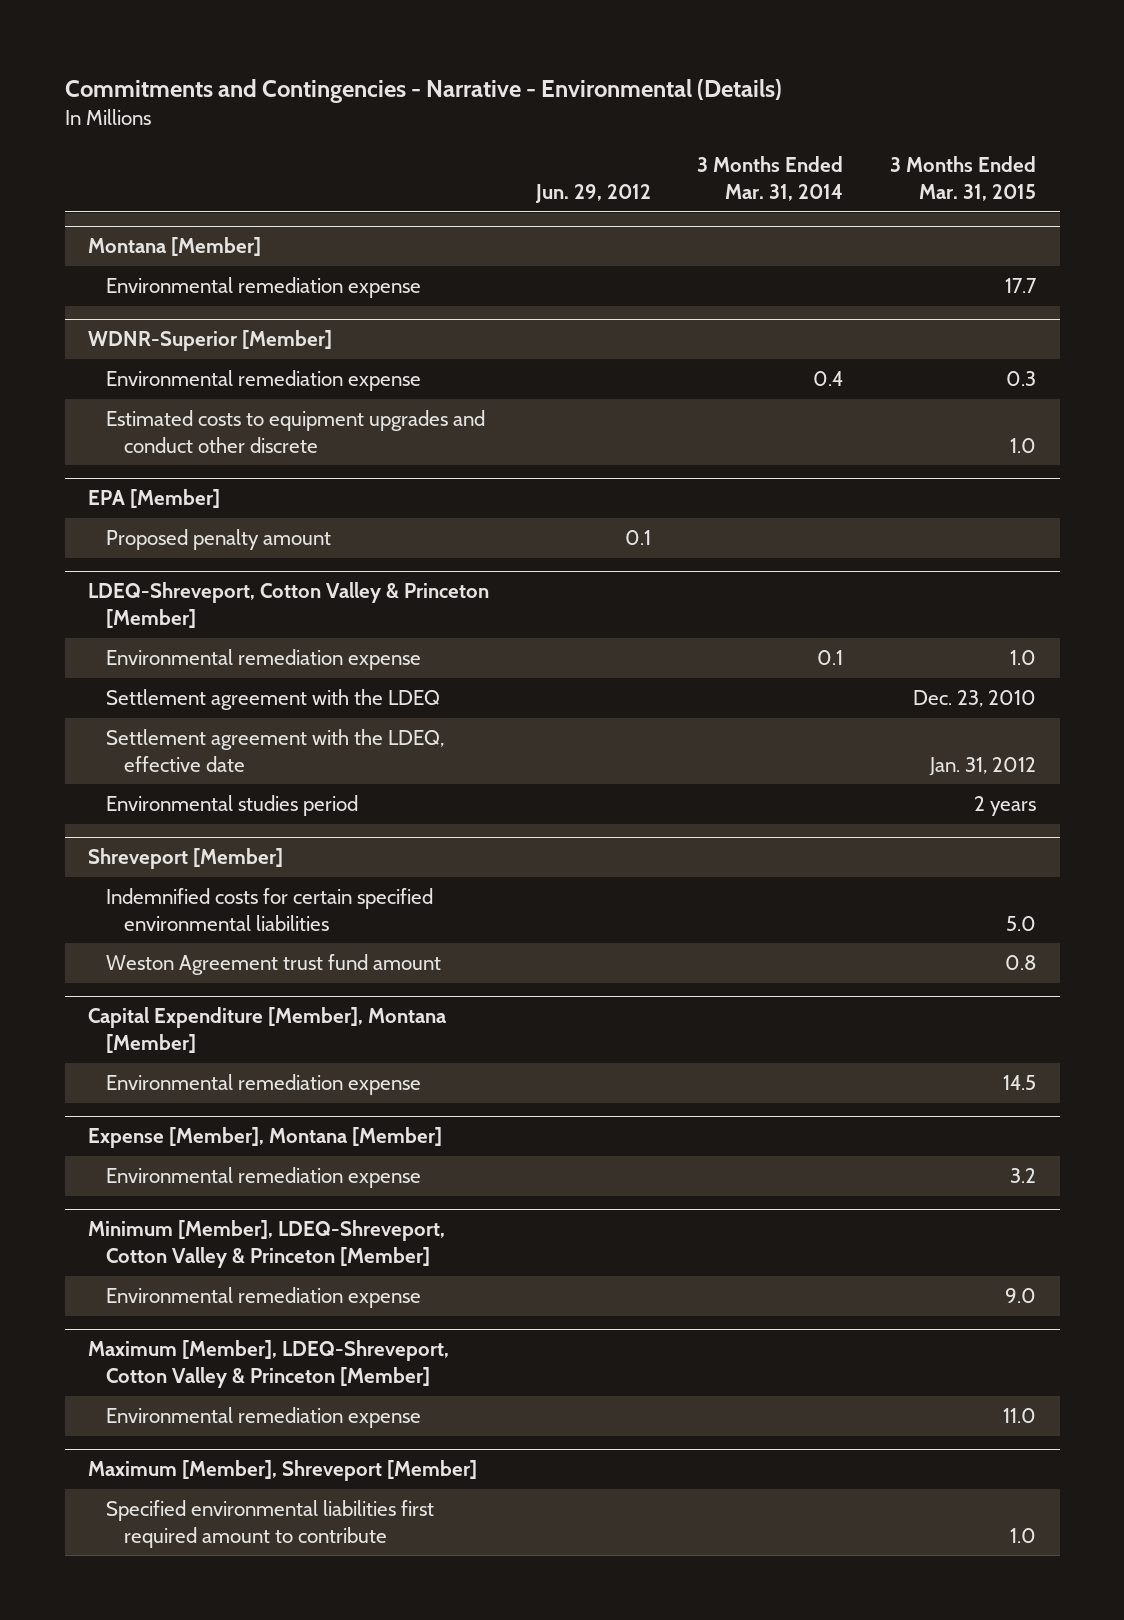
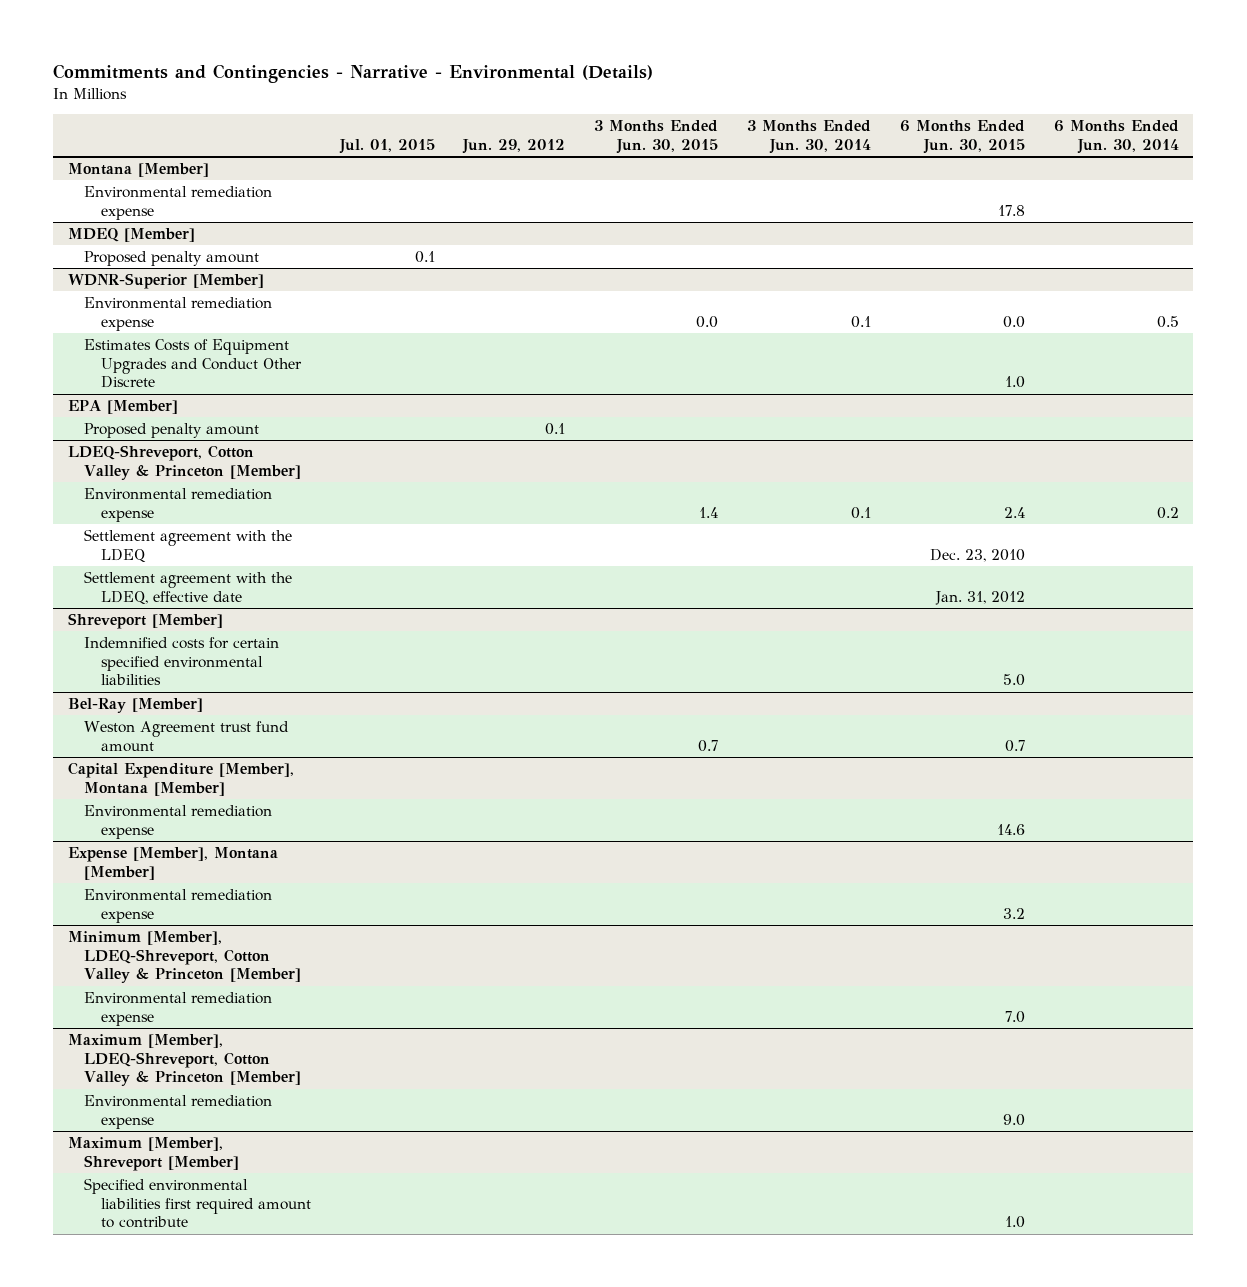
- | Jun. 29, 2012 | 3 Months Ended Mar. 31, 2014 | 3 Months Ended Mar. 31, 2015
+ | Jul. 01, 2015 | Jun. 29, 2012 | 3 Months Ended Jun. 30, 2015 | 3 Months Ended Jun. 30, 2014 | 6 Months Ended Jun. 30, 2015 | 6 Months Ended Jun. 30, 2014
+ MDEQ [Member]
+ Proposed penalty amount | 0.1 | | | | |
@ WDNR-Superior [Member]
- Estimated costs to equipment upgrades and conduct other discrete | | | 1.0
+ Estimates Costs of Equipment Upgrades and Conduct Other Discrete | | | | | 1.0 |
@ LDEQ-Shreveport, Cotton Valley & Princeton [Member]
- Environmental studies period | | | 2 years
@ Shreveport [Member]
- Weston Agreement trust fund amount | | | 0.8
+ Bel-Ray [Member]
+ Weston Agreement trust fund amount | | | 0.7 | | 0.7 |

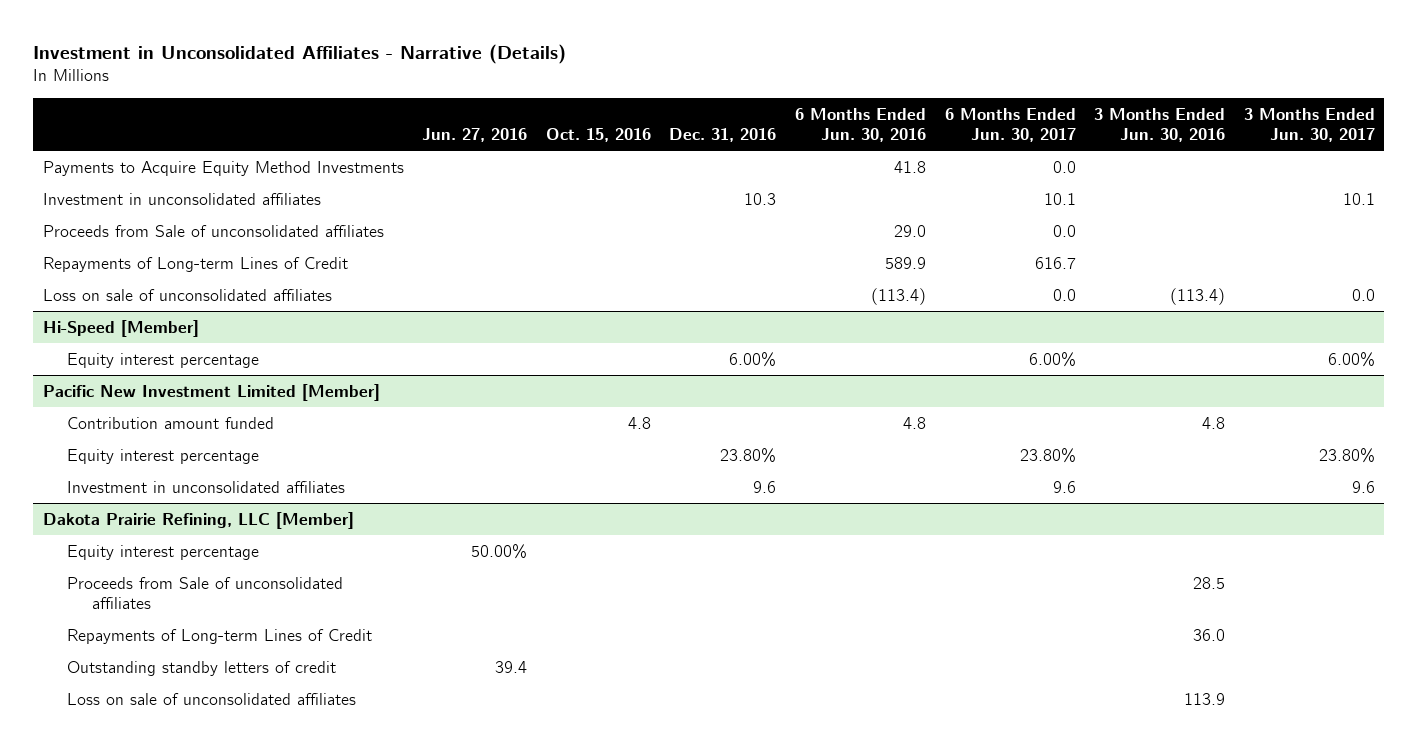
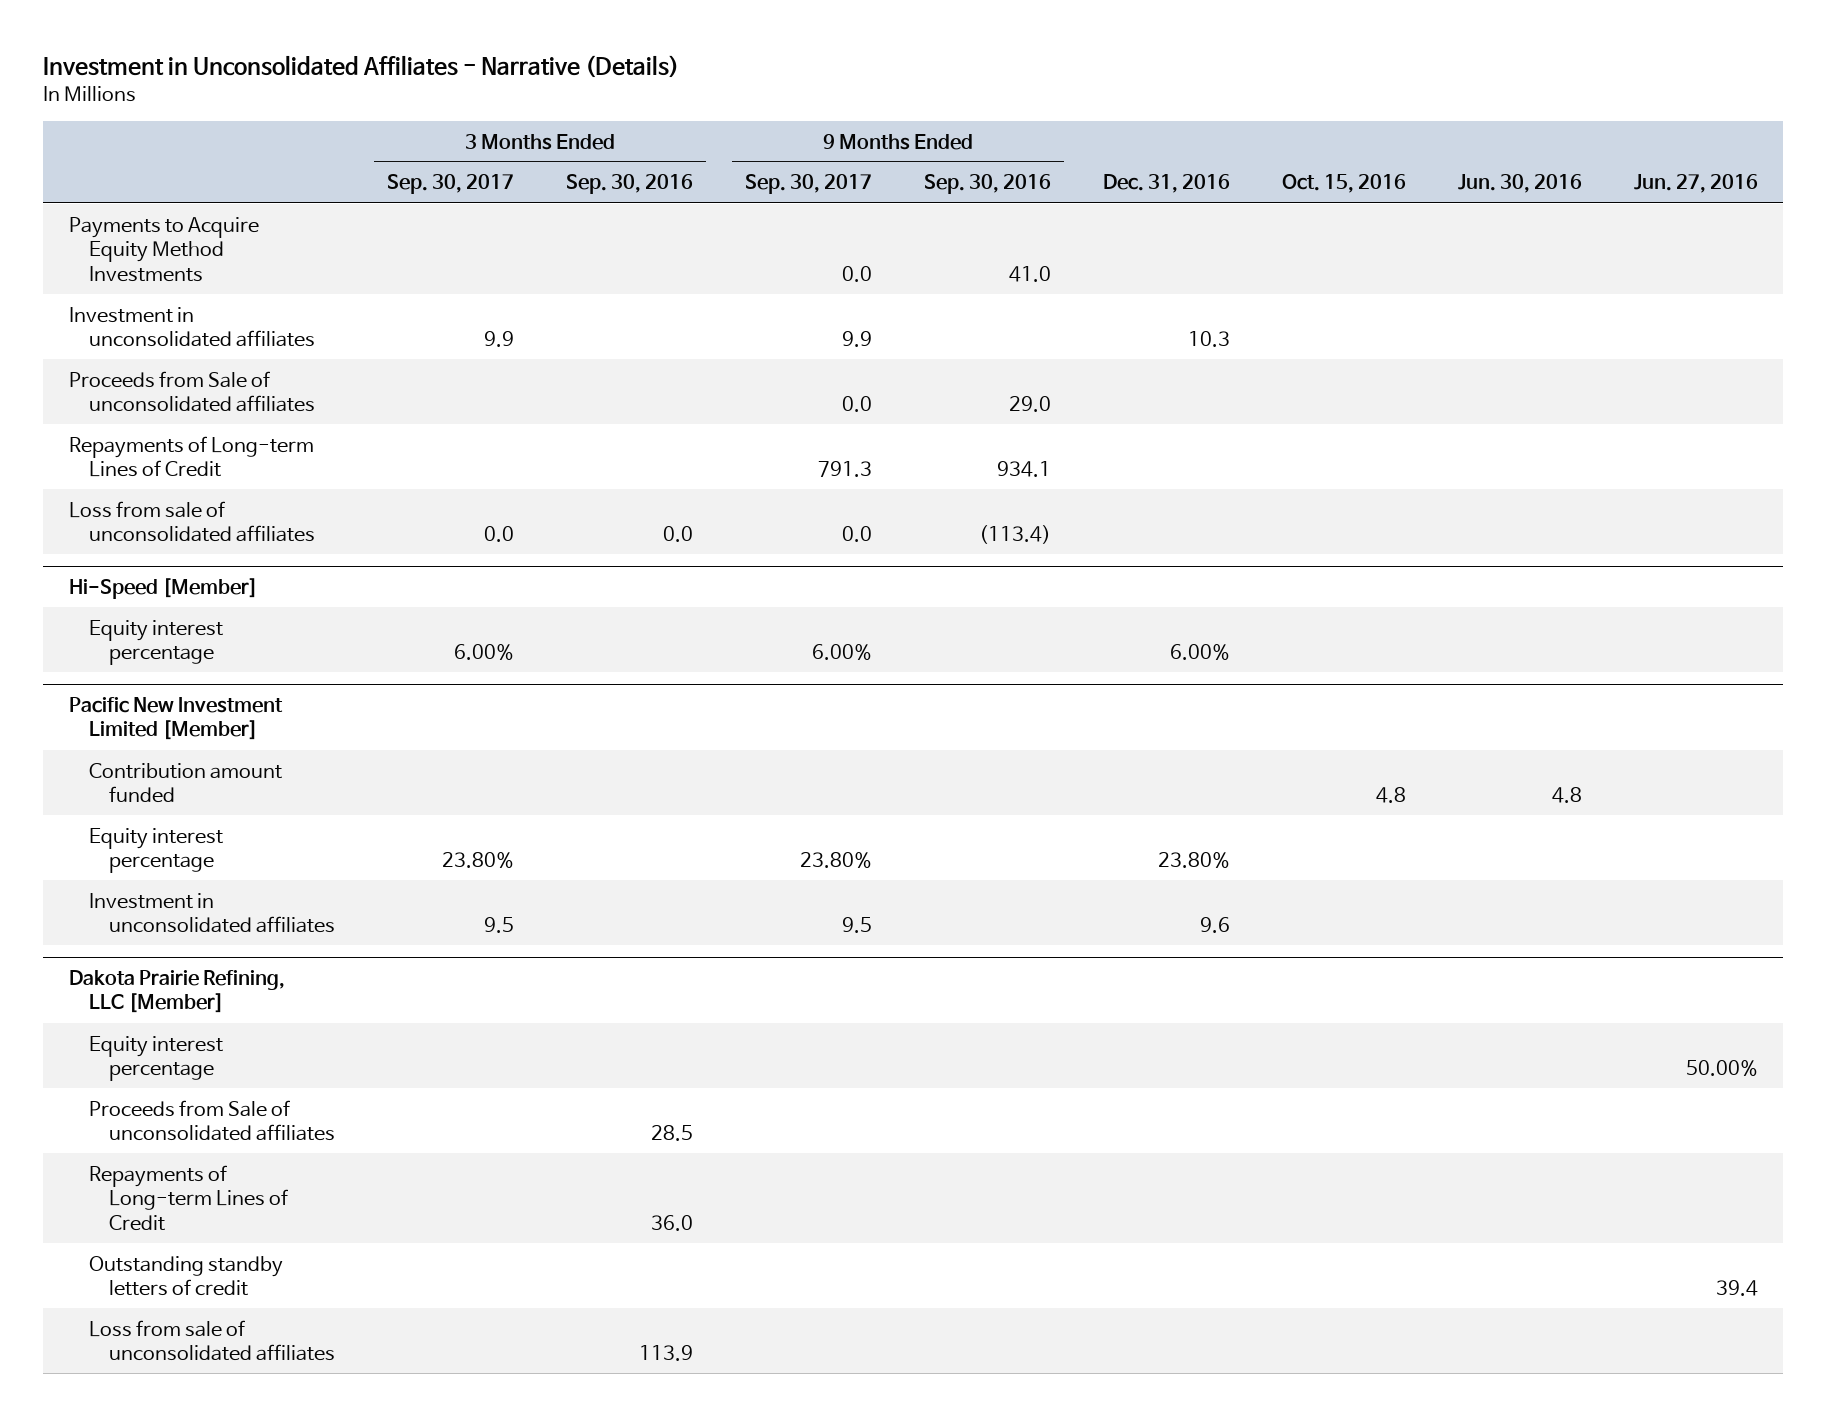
- | Jun. 27, 2016 | Oct. 15, 2016 | Dec. 31, 2016 | 6 Months Ended Jun. 30, 2016 | 6 Months Ended Jun. 30, 2017 | 3 Months Ended Jun. 30, 2016 | 3 Months Ended Jun. 30, 2017
+ | 3 Months Ended Sep. 30, 2017 | 3 Months Ended Sep. 30, 2016 | 9 Months Ended Sep. 30, 2017 | 9 Months Ended Sep. 30, 2016 | Dec. 31, 2016 | Oct. 15, 2016 | Jun. 30, 2016 | Jun. 27, 2016
- Loss on sale of unconsolidated affiliates | | | | (113.4) | 0.0 | (113.4) | 0.0
+ Loss from sale of unconsolidated affiliates | 0.0 | 0.0 | 0.0 | (113.4) | | | |
@ Dakota Prairie Refining, LLC [Member]
- Loss on sale of unconsolidated affiliates | | | | | | 113.9 |
+ Loss from sale of unconsolidated affiliates | | 113.9 | | | | | |

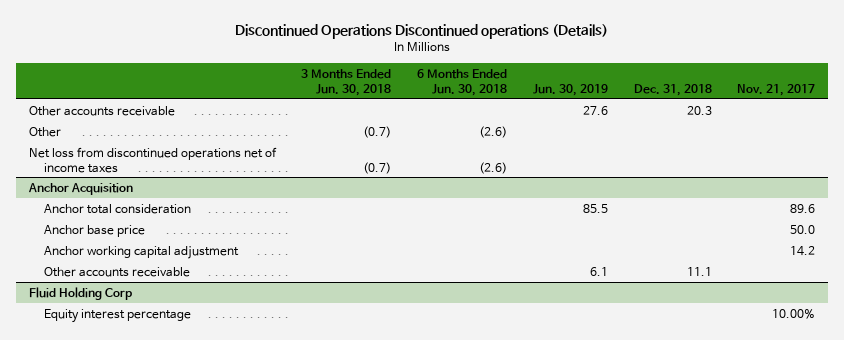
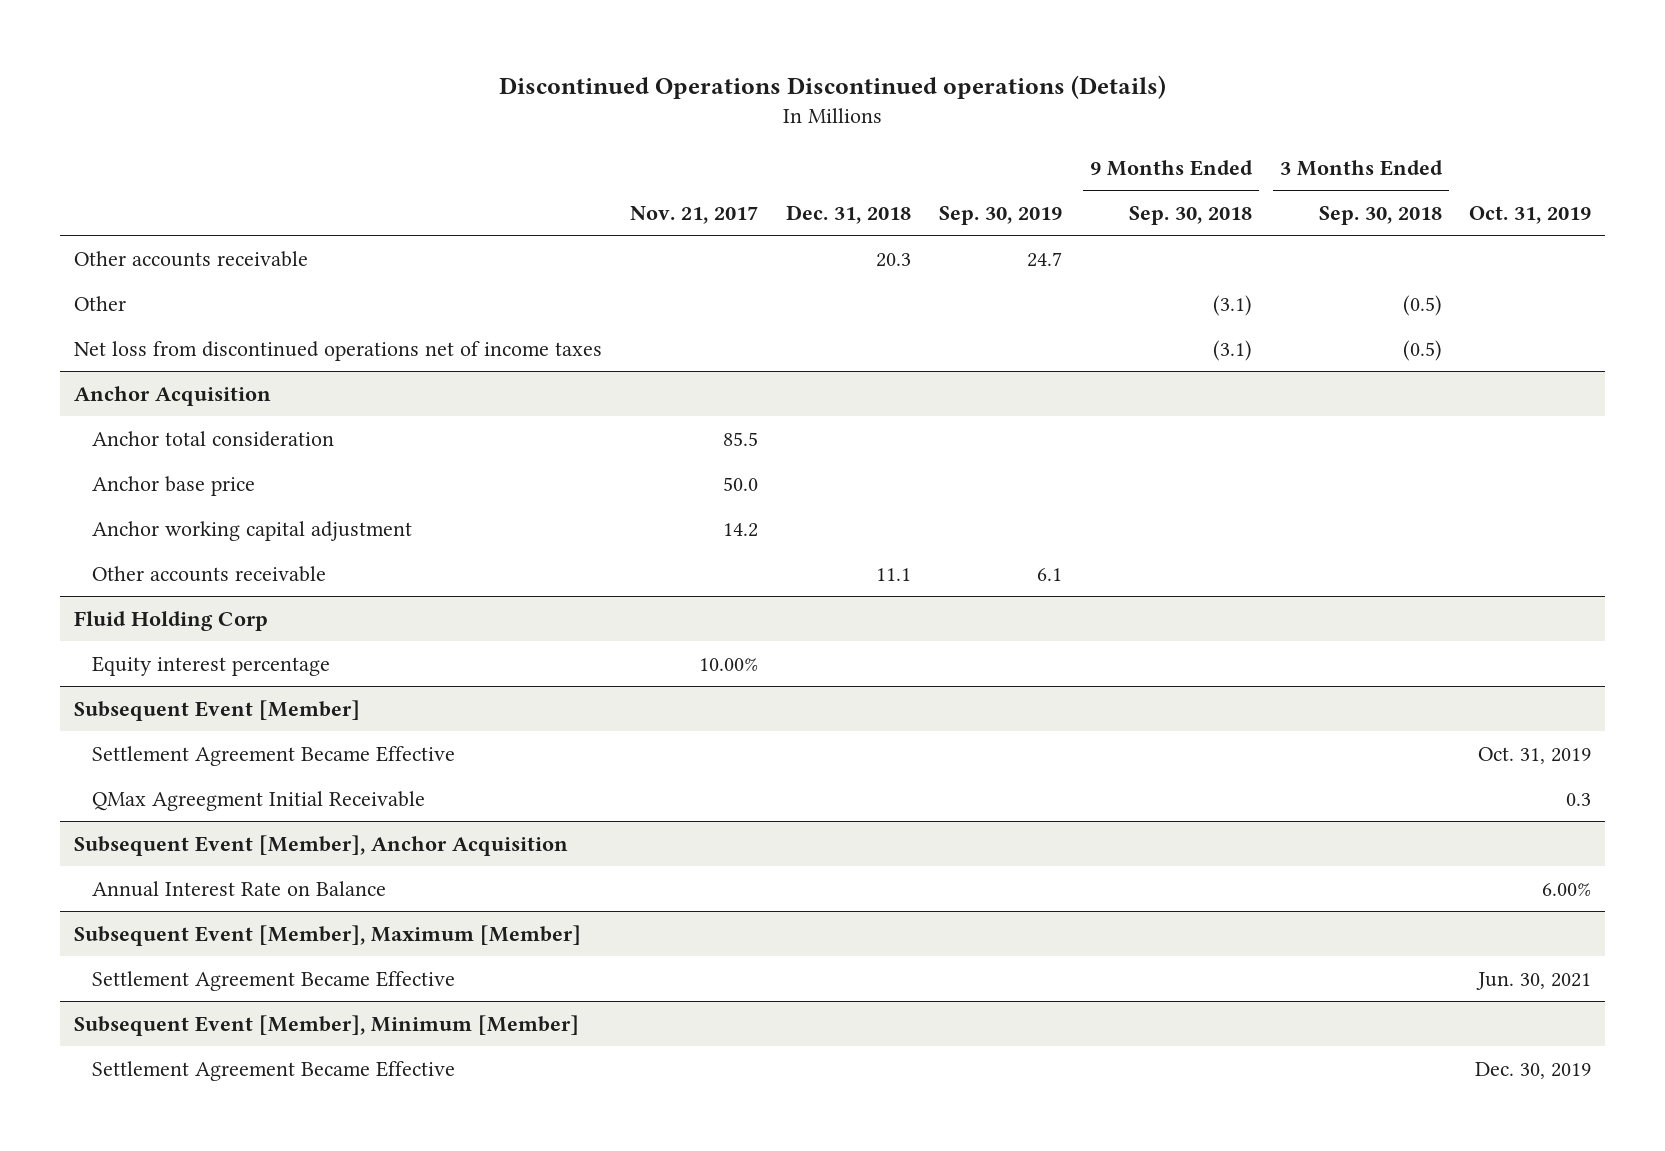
- | 3 Months Ended Jun. 30, 2018 | 6 Months Ended Jun. 30, 2018 | Jun. 30, 2019 | Dec. 31, 2018 | Nov. 21, 2017
+ | Nov. 21, 2017 | Dec. 31, 2018 | Sep. 30, 2019 | 9 Months Ended Sep. 30, 2018 | 3 Months Ended Sep. 30, 2018 | Oct. 31, 2019
@ Anchor Acquisition
- Anchor total consideration | | | 85.5 | | 89.6
+ Anchor total consideration | 85.5 | | | | |
+ Subsequent Event [Member]
+ Settlement Agreement Became Effective | | | | | | Oct. 31, 2019
+ QMax Agreegment Initial Receivable | | | | | | 0.3
+ Subsequent Event [Member], Anchor Acquisition
+ Annual Interest Rate on Balance | | | | | | 6.00%
+ Subsequent Event [Member], Maximum [Member]
+ Settlement Agreement Became Effective | | | | | | Jun. 30, 2021
+ Subsequent Event [Member], Minimum [Member]
+ Settlement Agreement Became Effective | | | | | | Dec. 30, 2019

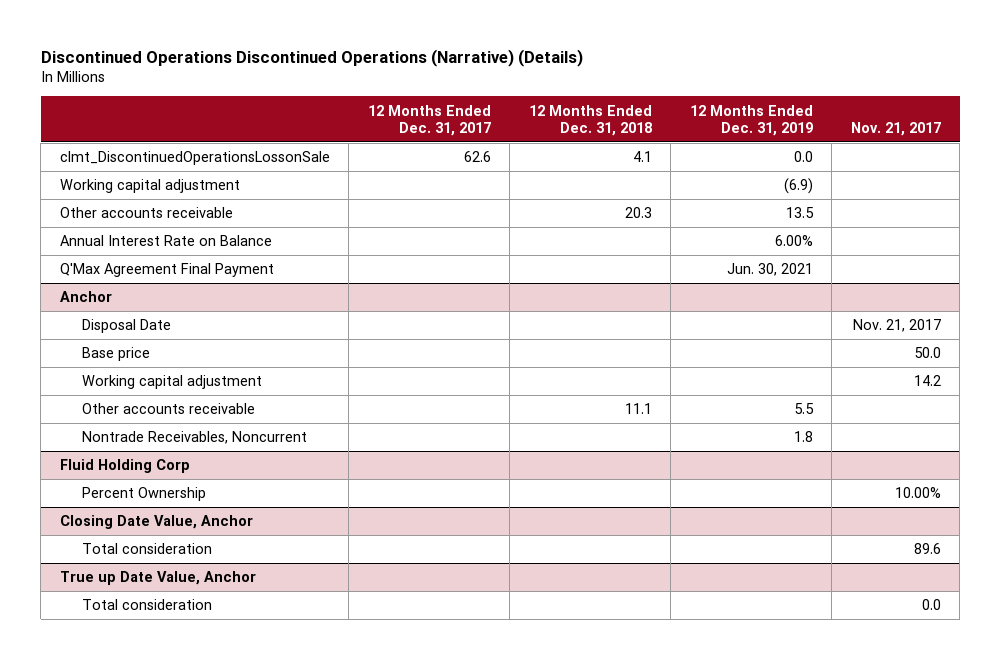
- Discontinued Operations Discontinued operations (Details)
+ Discontinued Operations Discontinued Operations (Narrative) (Details)
- | Nov. 21, 2017 | Dec. 31, 2018 | Sep. 30, 2019 | 9 Months Ended Sep. 30, 2018 | 3 Months Ended Sep. 30, 2018 | Oct. 31, 2019
+ | 12 Months Ended Dec. 31, 2017 | 12 Months Ended Dec. 31, 2018 | 12 Months Ended Dec. 31, 2019 | Nov. 21, 2017
+ clmt_DiscontinuedOperationsLossonSale | 62.6 | 4.1 | 0.0 |
+ Working capital adjustment | | | (6.9) |
- Other | | | | (3.1) | (0.5) |
- Net loss from discontinued operations net of income taxes | | | | (3.1) | (0.5) |
- Anchor Acquisition
- Anchor total consideration | 85.5 | | | | |
- Anchor base price | 50.0 | | | | |
- Anchor working capital adjustment | 14.2 | | | | |
+ Annual Interest Rate on Balance | | | 6.00% |
+ Q'Max Agreement Final Payment | | | Jun. 30, 2021 |
+ Anchor
+ Disposal Date | | | | Nov. 21, 2017
+ Base price | | | | 50.0
+ Working capital adjustment | | | | 14.2
+ Nontrade Receivables, Noncurrent | | | 1.8 |
@ Fluid Holding Corp
- Equity interest percentage | 10.00% | | | | |
- Subsequent Event [Member]
- Settlement Agreement Became Effective | | | | | | Oct. 31, 2019
- QMax Agreegment Initial Receivable | | | | | | 0.3
- Subsequent Event [Member], Anchor Acquisition
- Annual Interest Rate on Balance | | | | | | 6.00%
- Subsequent Event [Member], Maximum [Member]
- Settlement Agreement Became Effective | | | | | | Jun. 30, 2021
- Subsequent Event [Member], Minimum [Member]
- Settlement Agreement Became Effective | | | | | | Dec. 30, 2019
@ Fluid Holding Corp
+ Percent Ownership | | | | 10.00%
+ Closing Date Value, Anchor
+ Total consideration | | | | 89.6
+ True up Date Value, Anchor
+ Total consideration | | | | 0.0

